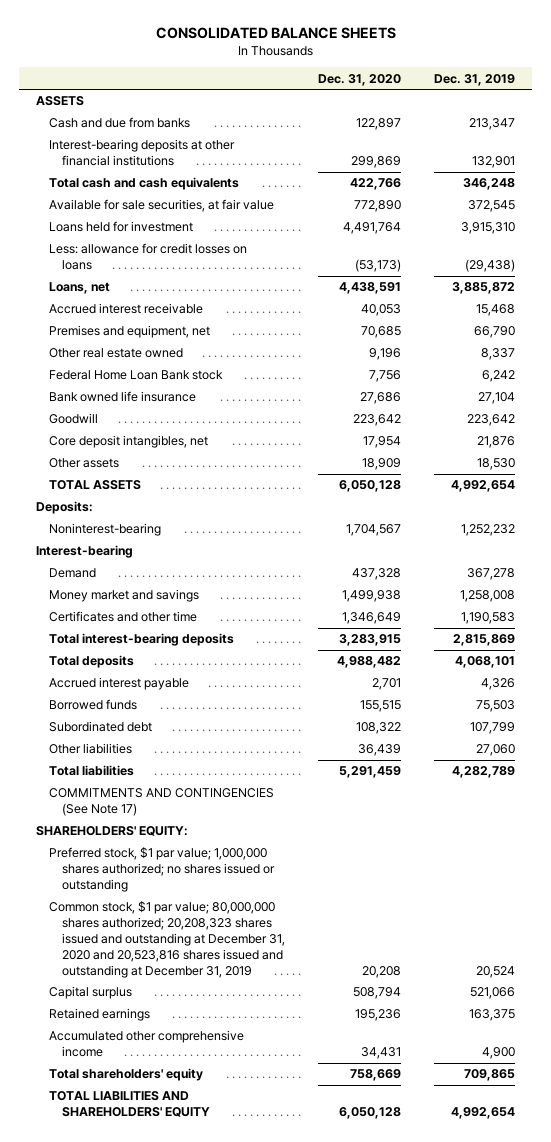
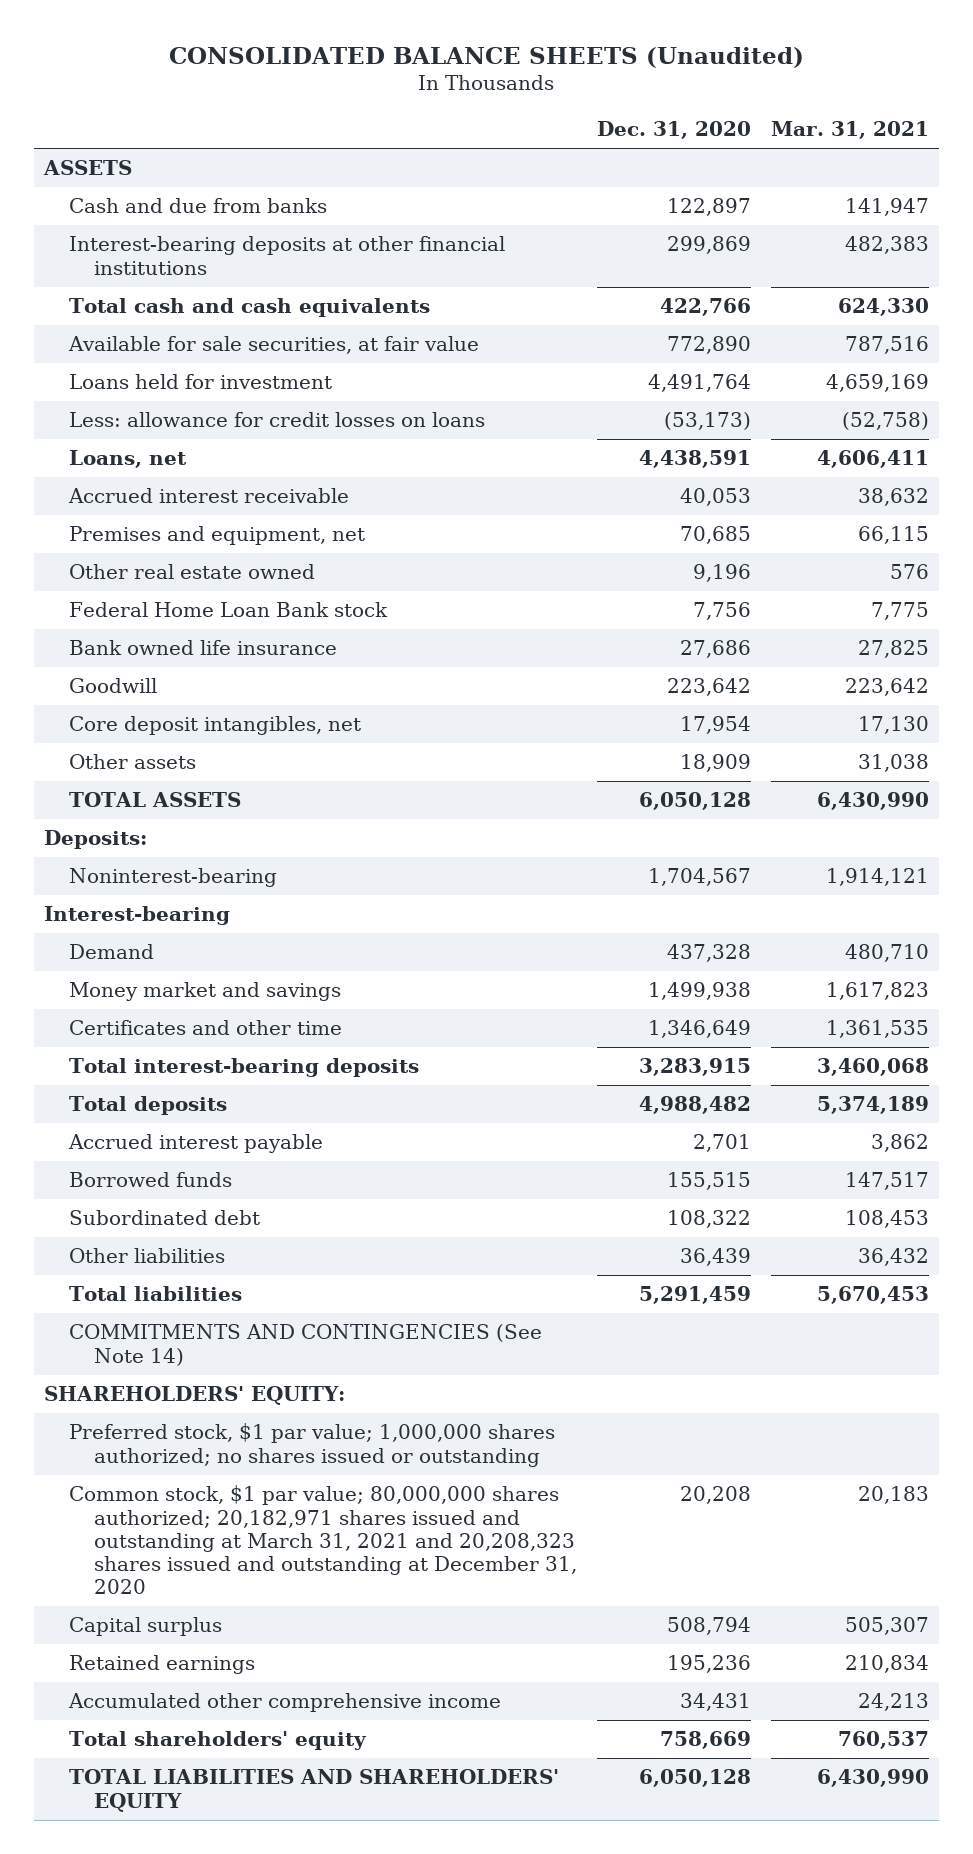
- CONSOLIDATED BALANCE SHEETS
+ CONSOLIDATED BALANCE SHEETS (Unaudited)
- | Dec. 31, 2020 | Dec. 31, 2019
+ | Dec. 31, 2020 | Mar. 31, 2021
- COMMITMENTS AND CONTINGENCIES (See Note 17)
+ COMMITMENTS AND CONTINGENCIES (See Note 14)
- Common stock, $1 par value; 80,000,000 shares authorized; 20,208,323 shares issued and outstanding at December 31, 2020 and 20,523,816 shares issued and outstanding at December 31, 2019 | 20,208 | 20,524
+ Common stock, $1 par value; 80,000,000 shares authorized; 20,182,971 shares issued and outstanding at March 31, 2021 and 20,208,323 shares issued and outstanding at December 31, 2020 | 20,208 | 20,183

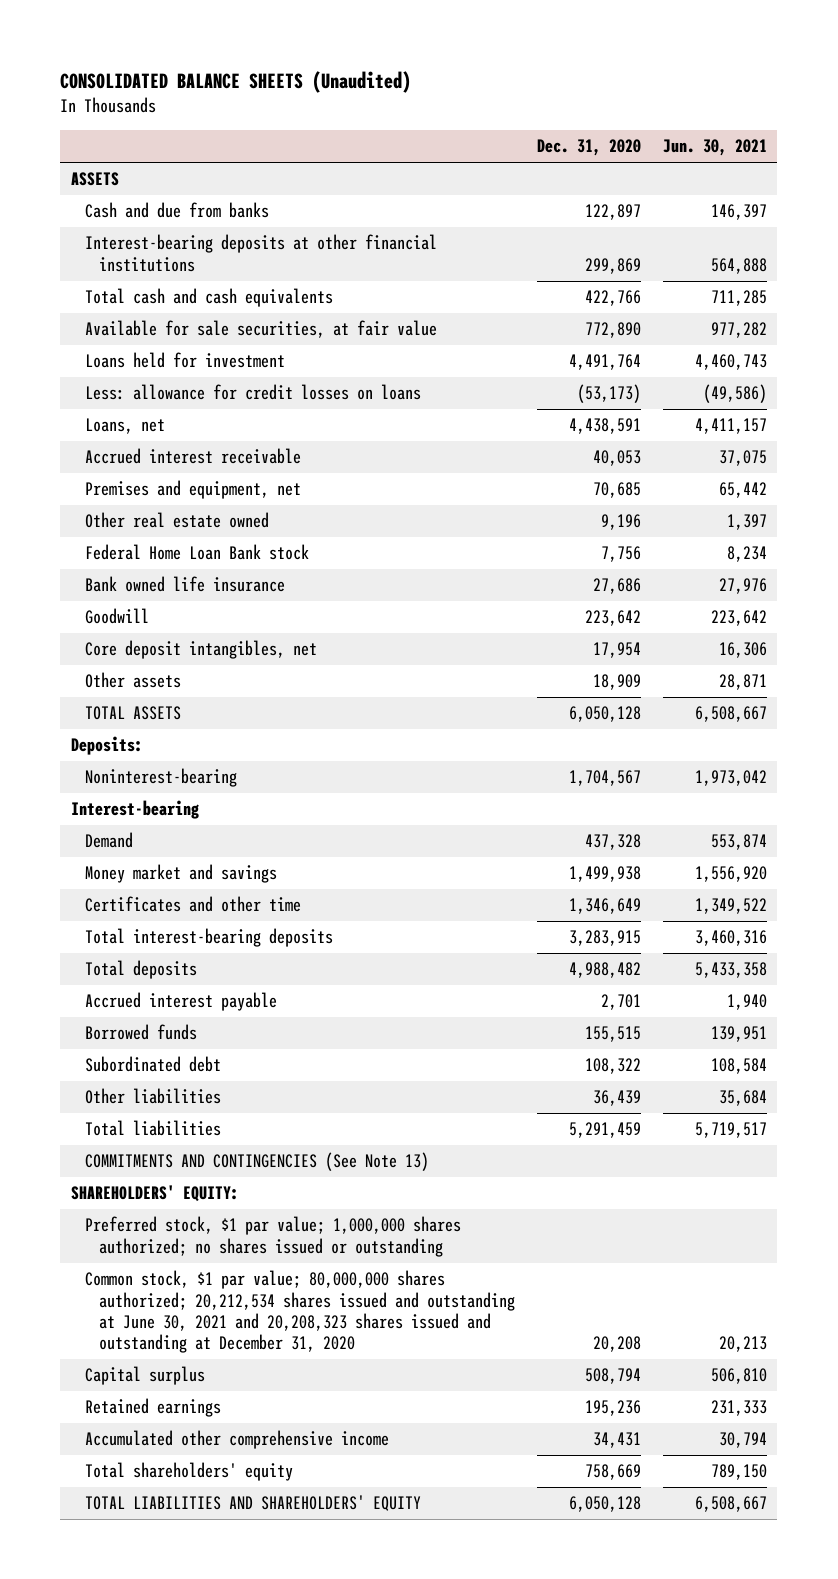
- | Dec. 31, 2020 | Mar. 31, 2021
+ | Dec. 31, 2020 | Jun. 30, 2021
- COMMITMENTS AND CONTINGENCIES (See Note 14)
+ COMMITMENTS AND CONTINGENCIES (See Note 13)
- Common stock, $1 par value; 80,000,000 shares authorized; 20,182,971 shares issued and outstanding at March 31, 2021 and 20,208,323 shares issued and outstanding at December 31, 2020 | 20,208 | 20,183
+ Common stock, $1 par value; 80,000,000 shares authorized; 20,212,534 shares issued and outstanding at June 30, 2021 and 20,208,323 shares issued and outstanding at December 31, 2020 | 20,208 | 20,213

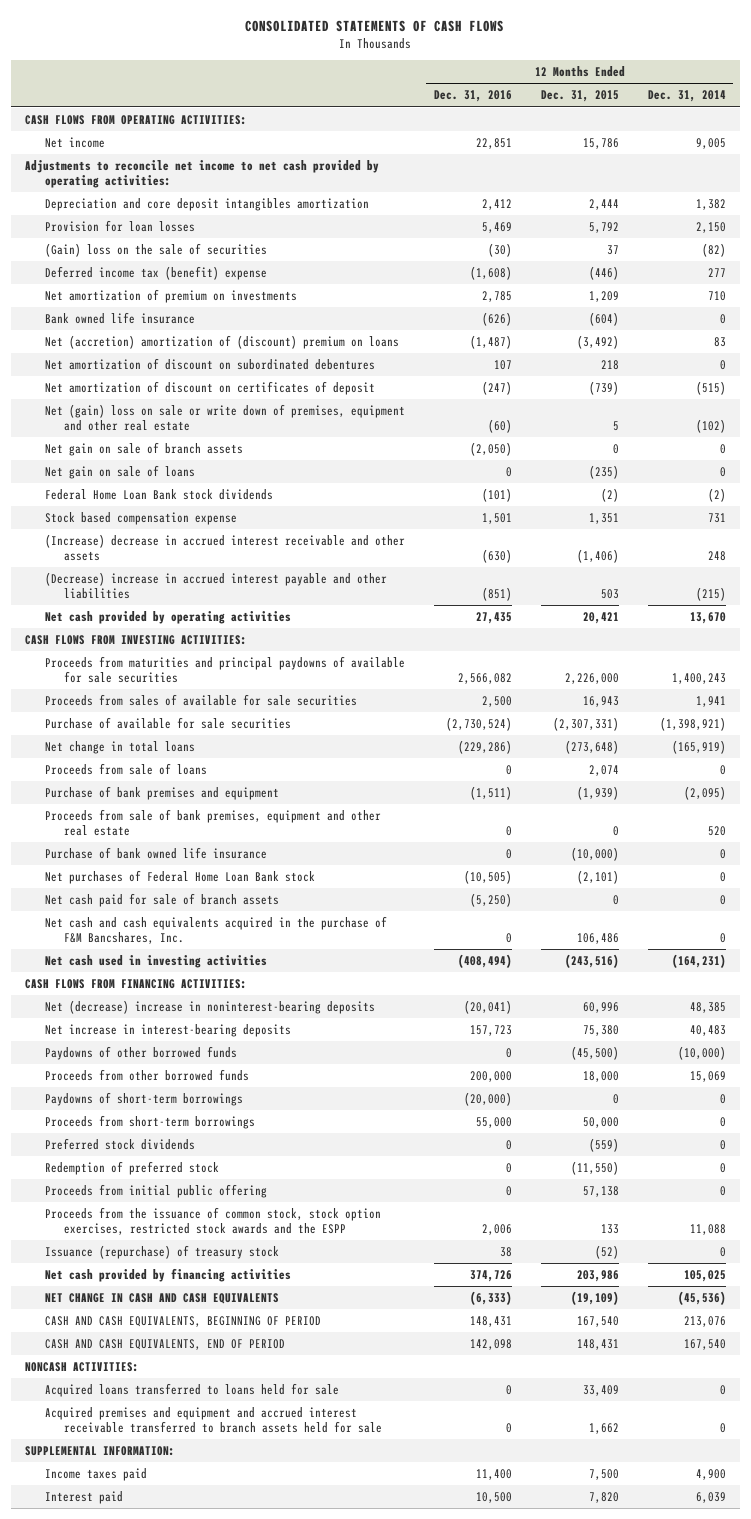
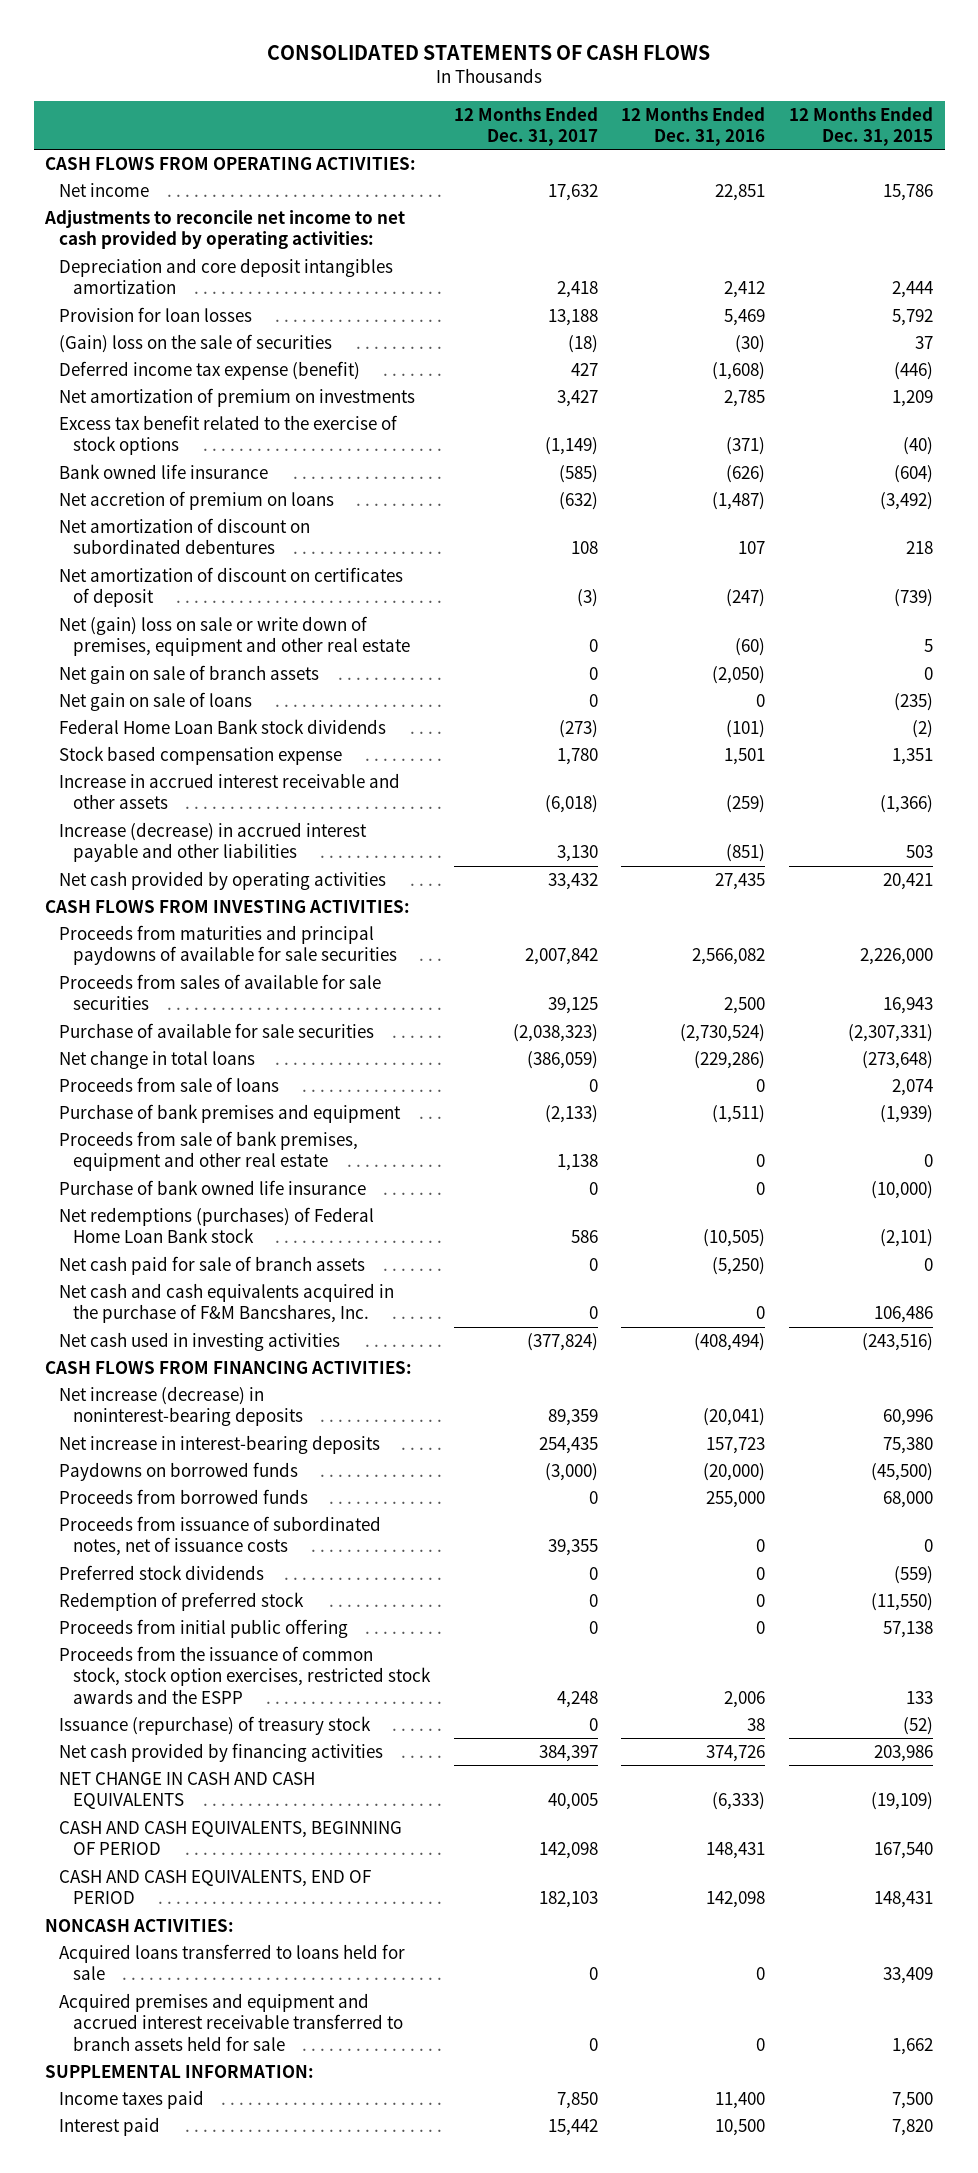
- | 12 Months Ended Dec. 31, 2016 | 12 Months Ended Dec. 31, 2015 | 12 Months Ended Dec. 31, 2014
+ | 12 Months Ended Dec. 31, 2017 | 12 Months Ended Dec. 31, 2016 | 12 Months Ended Dec. 31, 2015
- Deferred income tax (benefit) expense | (1,608) | (446) | 277
+ Deferred income tax expense (benefit) | 427 | (1,608) | (446)
+ Excess tax benefit related to the exercise of stock options | (1,149) | (371) | (40)
- Net (accretion) amortization of (discount) premium on loans | (1,487) | (3,492) | 83
+ Net accretion of premium on loans | (632) | (1,487) | (3,492)
- (Increase) decrease in accrued interest receivable and other assets | (630) | (1,406) | 248
- (Decrease) increase in accrued interest payable and other liabilities | (851) | 503 | (215)
+ Increase in accrued interest receivable and other assets | (6,018) | (259) | (1,366)
+ Increase (decrease) in accrued interest payable and other liabilities | 3,130 | (851) | 503
- Net purchases of Federal Home Loan Bank stock | (10,505) | (2,101) | 0
+ Net redemptions (purchases) of Federal Home Loan Bank stock | 586 | (10,505) | (2,101)
- Net (decrease) increase in noninterest-bearing deposits | (20,041) | 60,996 | 48,385
+ Net increase (decrease) in noninterest-bearing deposits | 89,359 | (20,041) | 60,996
- Paydowns of other borrowed funds | 0 | (45,500) | (10,000)
- Proceeds from other borrowed funds | 200,000 | 18,000 | 15,069
- Paydowns of short-term borrowings | (20,000) | 0 | 0
- Proceeds from short-term borrowings | 55,000 | 50,000 | 0
+ Paydowns on borrowed funds | (3,000) | (20,000) | (45,500)
+ Proceeds from borrowed funds | 0 | 255,000 | 68,000
+ Proceeds from issuance of subordinated notes, net of issuance costs | 39,355 | 0 | 0

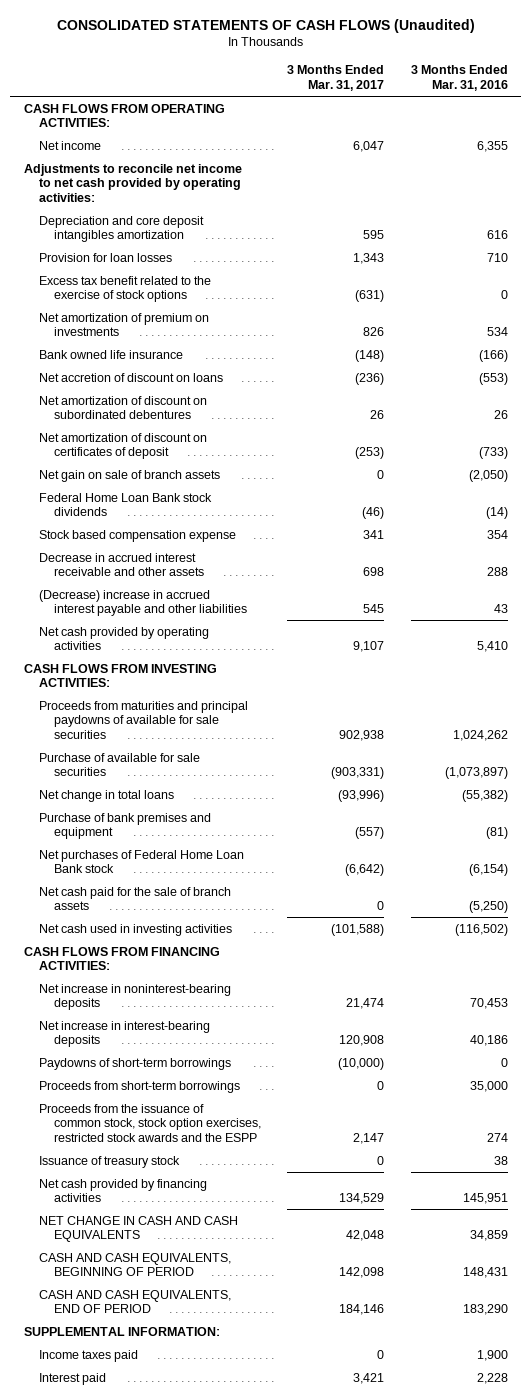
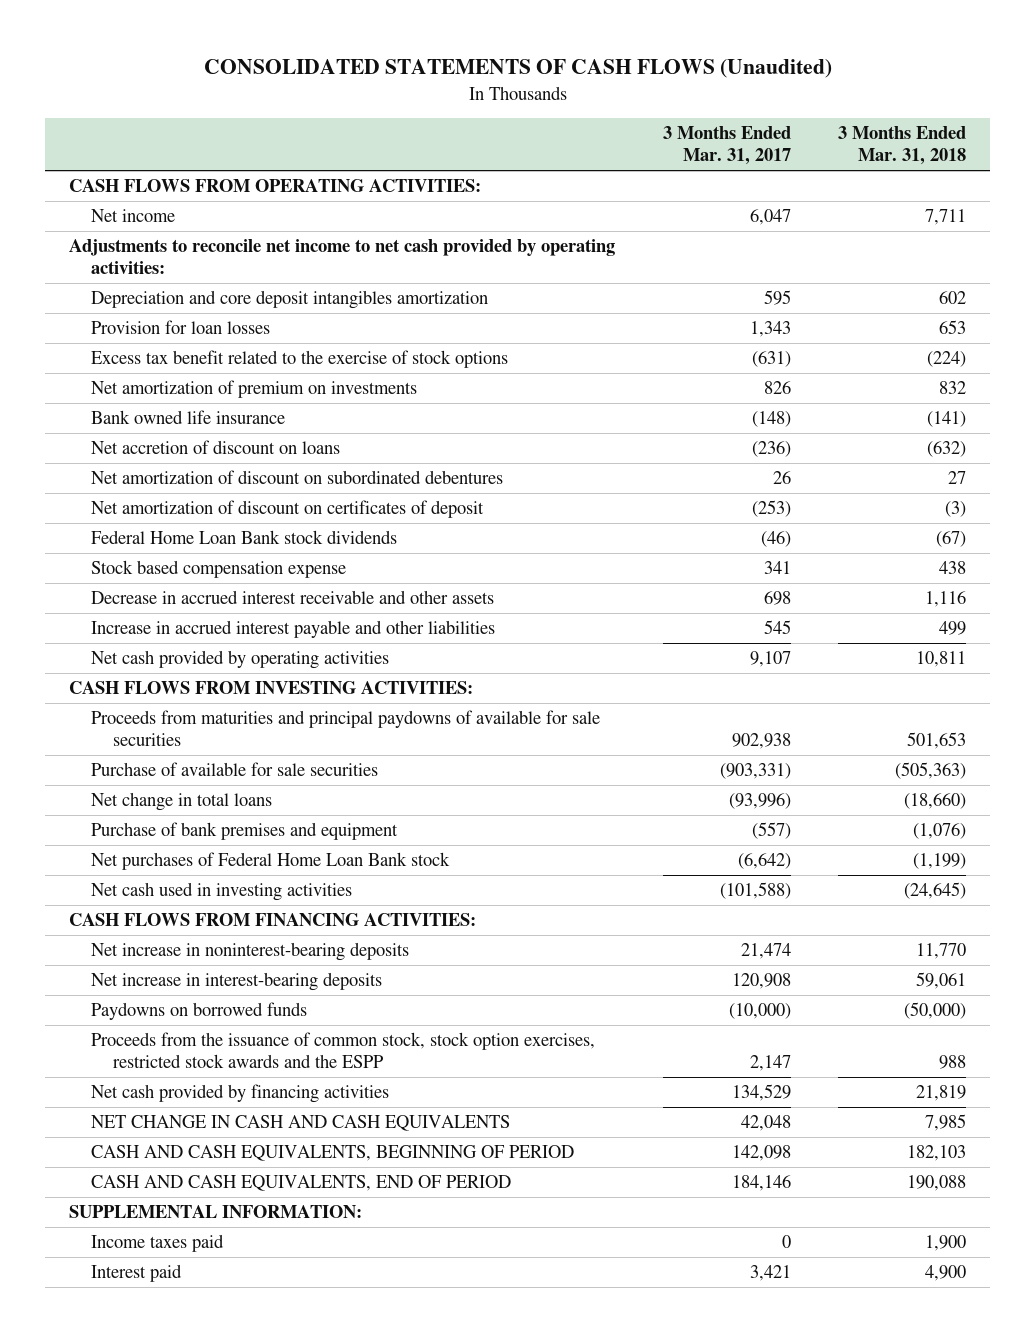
- | 3 Months Ended Mar. 31, 2017 | 3 Months Ended Mar. 31, 2016
+ | 3 Months Ended Mar. 31, 2017 | 3 Months Ended Mar. 31, 2018
- Net gain on sale of branch assets | 0 | (2,050)
- (Decrease) increase in accrued interest payable and other liabilities | 545 | 43
+ Increase in accrued interest payable and other liabilities | 545 | 499
- Net cash paid for the sale of branch assets | 0 | (5,250)
- Paydowns of short-term borrowings | (10,000) | 0
- Proceeds from short-term borrowings | 0 | 35,000
+ Paydowns on borrowed funds | (10,000) | (50,000)
- Issuance of treasury stock | 0 | 38

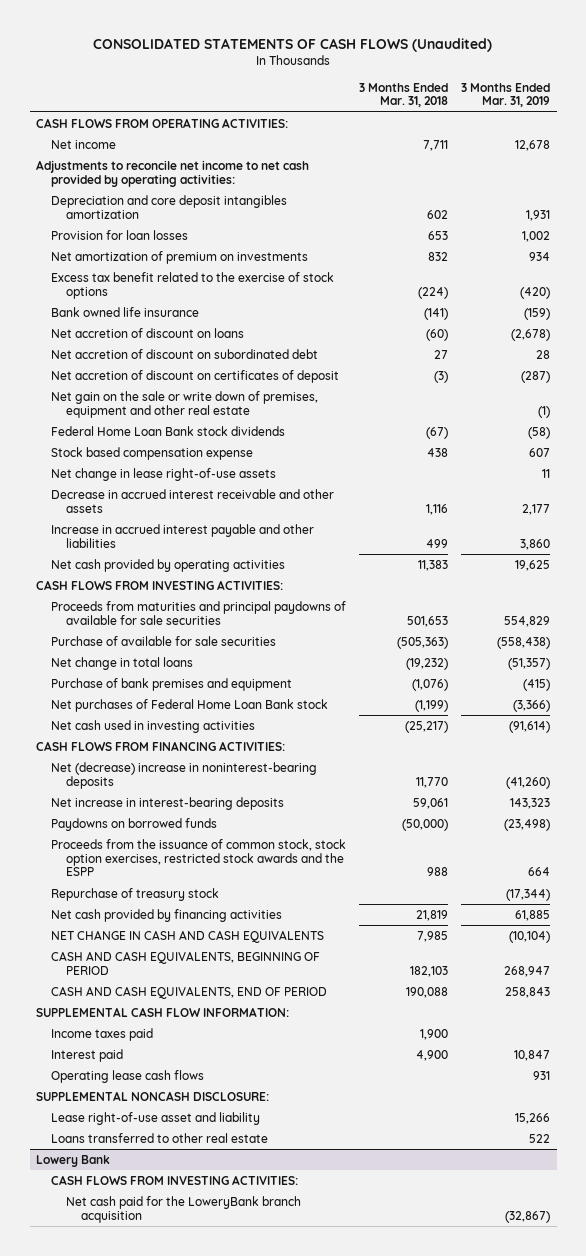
- | 3 Months Ended Mar. 31, 2017 | 3 Months Ended Mar. 31, 2018
+ | 3 Months Ended Mar. 31, 2018 | 3 Months Ended Mar. 31, 2019
moved down: Excess tax benefit related to the exercise of stock options | (224) | (420)
- Net accretion of discount on loans | (236) | (632)
- Net amortization of discount on subordinated debentures | 26 | 27
- Net amortization of discount on certificates of deposit | (253) | (3)
+ Net accretion of discount on loans | (60) | (2,678)
+ Net accretion of discount on subordinated debt | 27 | 28
+ Net accretion of discount on certificates of deposit | (3) | (287)
+ Net gain on the sale or write down of premises, equipment and other real estate | | (1)
+ Net change in lease right-of-use assets | | 11
- Net cash provided by operating activities | 9,107 | 10,811
+ Net cash provided by operating activities | 11,383 | 19,625
- Net change in total loans | (93,996) | (18,660)
+ Net change in total loans | (19,232) | (51,357)
- Net cash used in investing activities | (101,588) | (24,645)
+ Net cash used in investing activities | (25,217) | (91,614)
- Net increase in noninterest-bearing deposits | 21,474 | 11,770
+ Net (decrease) increase in noninterest-bearing deposits | 11,770 | (41,260)
+ Repurchase of treasury stock | | (17,344)
- SUPPLEMENTAL INFORMATION:
+ SUPPLEMENTAL CASH FLOW INFORMATION:
+ Operating lease cash flows | | 931
+ SUPPLEMENTAL NONCASH DISCLOSURE:
+ Lease right-of-use asset and liability | | 15,266
+ Loans transferred to other real estate | | 522
+ Lowery Bank
+ CASH FLOWS FROM INVESTING ACTIVITIES:
+ Net cash paid for the LoweryBank branch acquisition | | (32,867)

